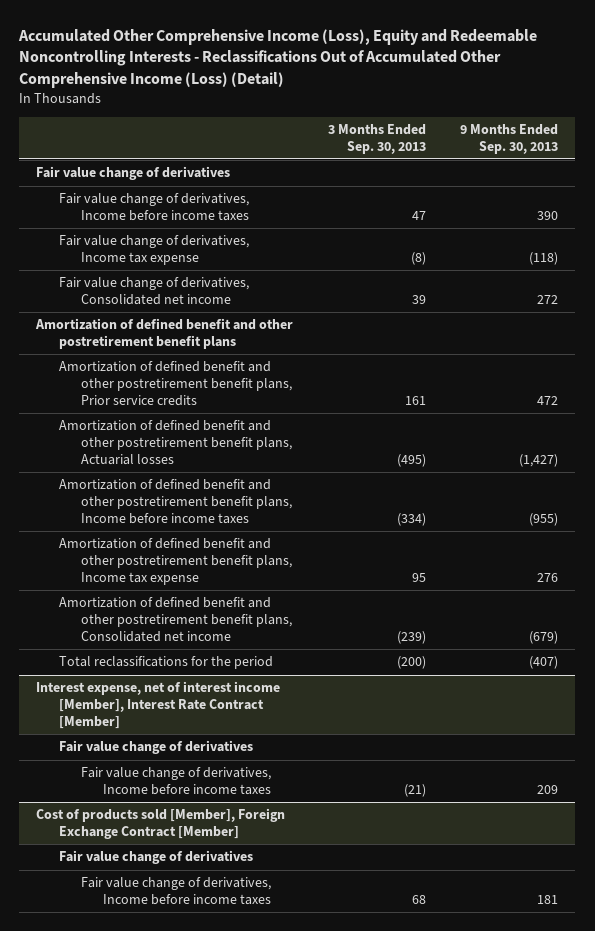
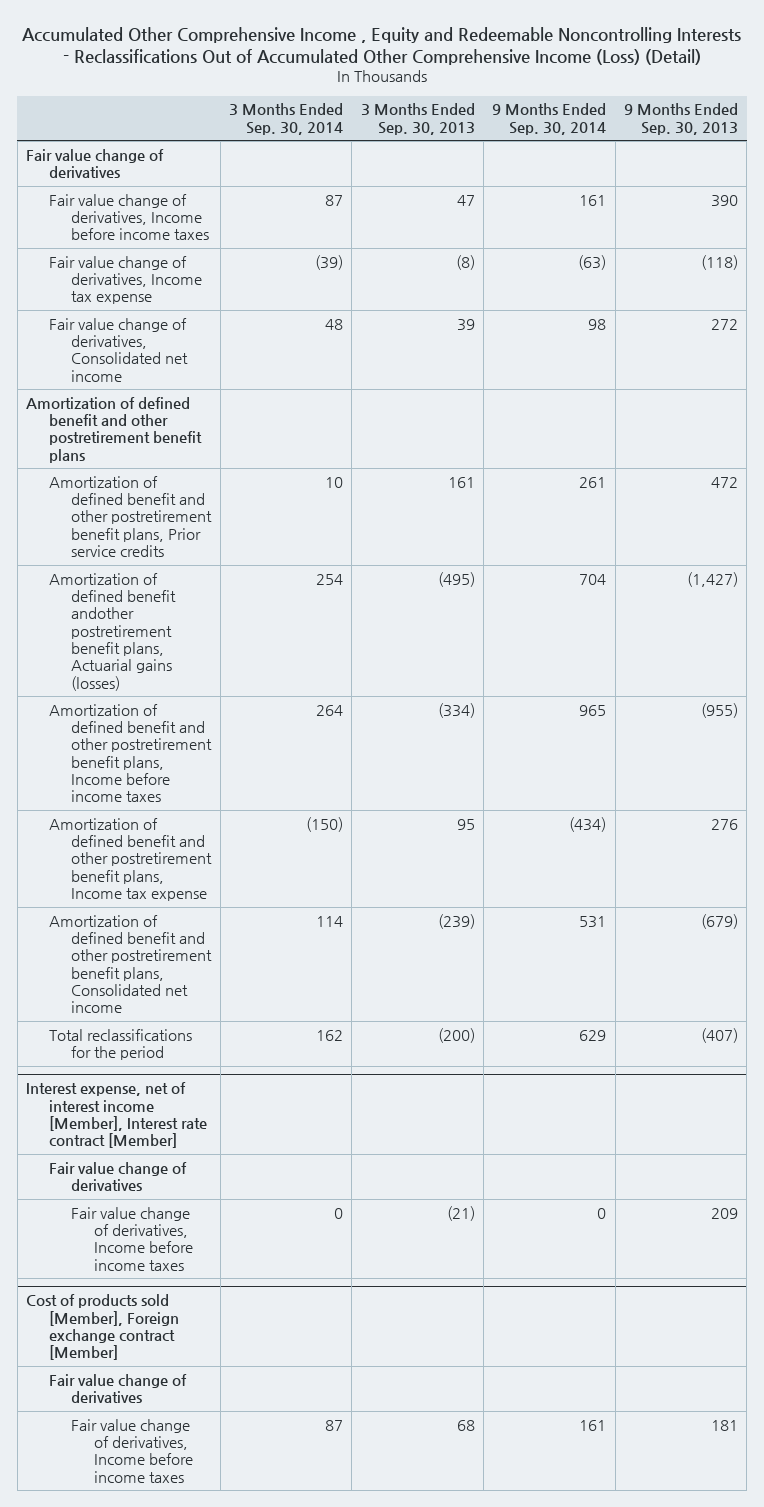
- Accumulated Other Comprehensive Income (Loss), Equity and Redeemable Noncontrolling Interests - Reclassifications Out of Accumulated Other Comprehensive Income (Loss) (Detail)
+ Accumulated Other Comprehensive Income , Equity and Redeemable Noncontrolling Interests - Reclassifications Out of Accumulated Other Comprehensive Income (Loss) (Detail)
- | 3 Months Ended Sep. 30, 2013 | 9 Months Ended Sep. 30, 2013
+ | 3 Months Ended Sep. 30, 2014 | 3 Months Ended Sep. 30, 2013 | 9 Months Ended Sep. 30, 2014 | 9 Months Ended Sep. 30, 2013
- Amortization of defined benefit and other postretirement benefit plans, Actuarial losses | (495) | (1,427)
+ Amortization of defined benefit andother postretirement benefit plans, Actuarial gains (losses) | 254 | (495) | 704 | (1,427)
- Interest expense, net of interest income [Member], Interest Rate Contract [Member]
+ Interest expense, net of interest income [Member], Interest rate contract [Member]
- Cost of products sold [Member], Foreign Exchange Contract [Member]
+ Cost of products sold [Member], Foreign exchange contract [Member]

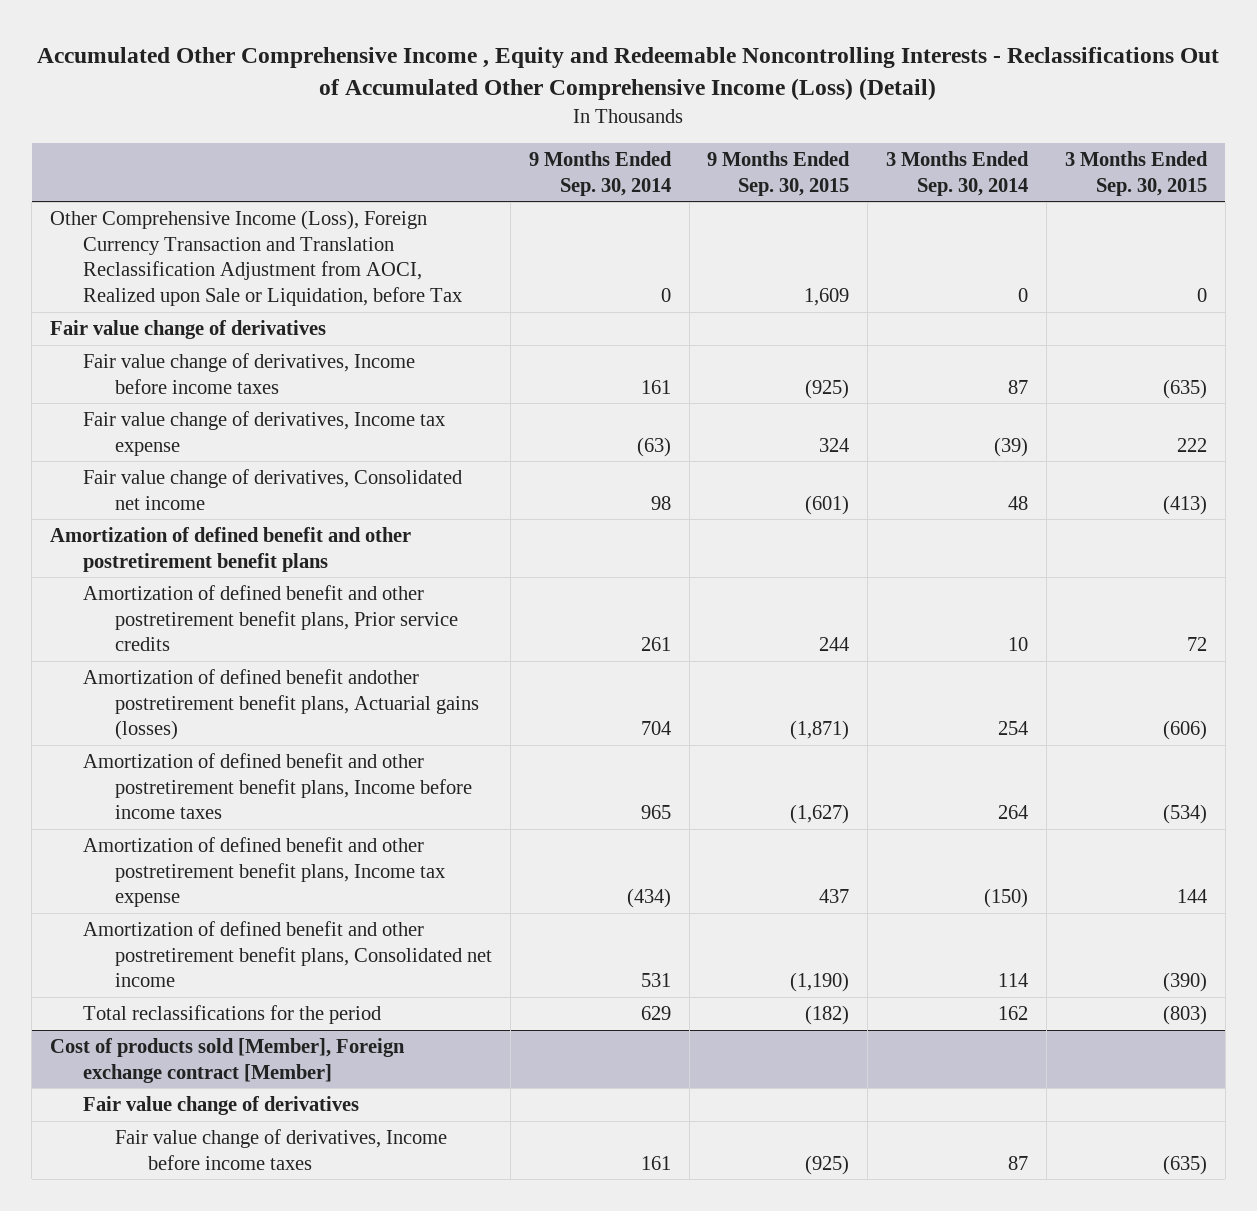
- | 3 Months Ended Sep. 30, 2014 | 3 Months Ended Sep. 30, 2013 | 9 Months Ended Sep. 30, 2014 | 9 Months Ended Sep. 30, 2013
+ | 9 Months Ended Sep. 30, 2014 | 9 Months Ended Sep. 30, 2015 | 3 Months Ended Sep. 30, 2014 | 3 Months Ended Sep. 30, 2015
+ Other Comprehensive Income (Loss), Foreign Currency Transaction and Translation Reclassification Adjustment from AOCI, Realized upon Sale or Liquidation, before Tax | 0 | 1,609 | 0 | 0
- Interest expense, net of interest income [Member], Interest rate contract [Member]
- Fair value change of derivatives
- Fair value change of derivatives, Income before income taxes | 0 | (21) | 0 | 209

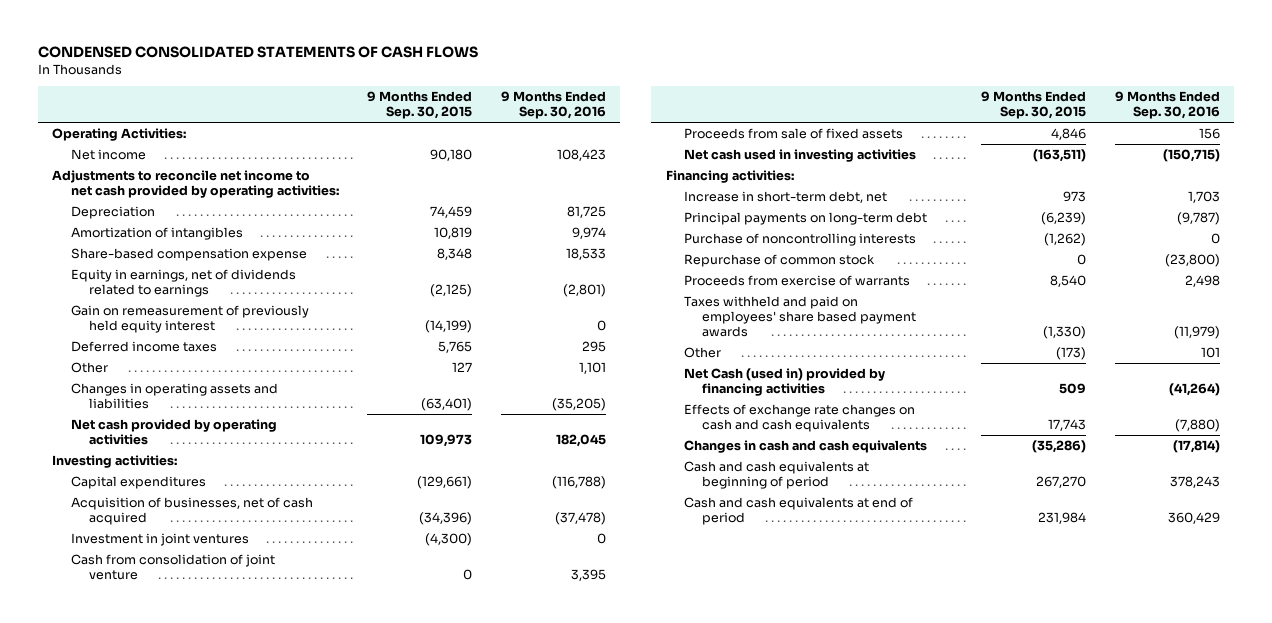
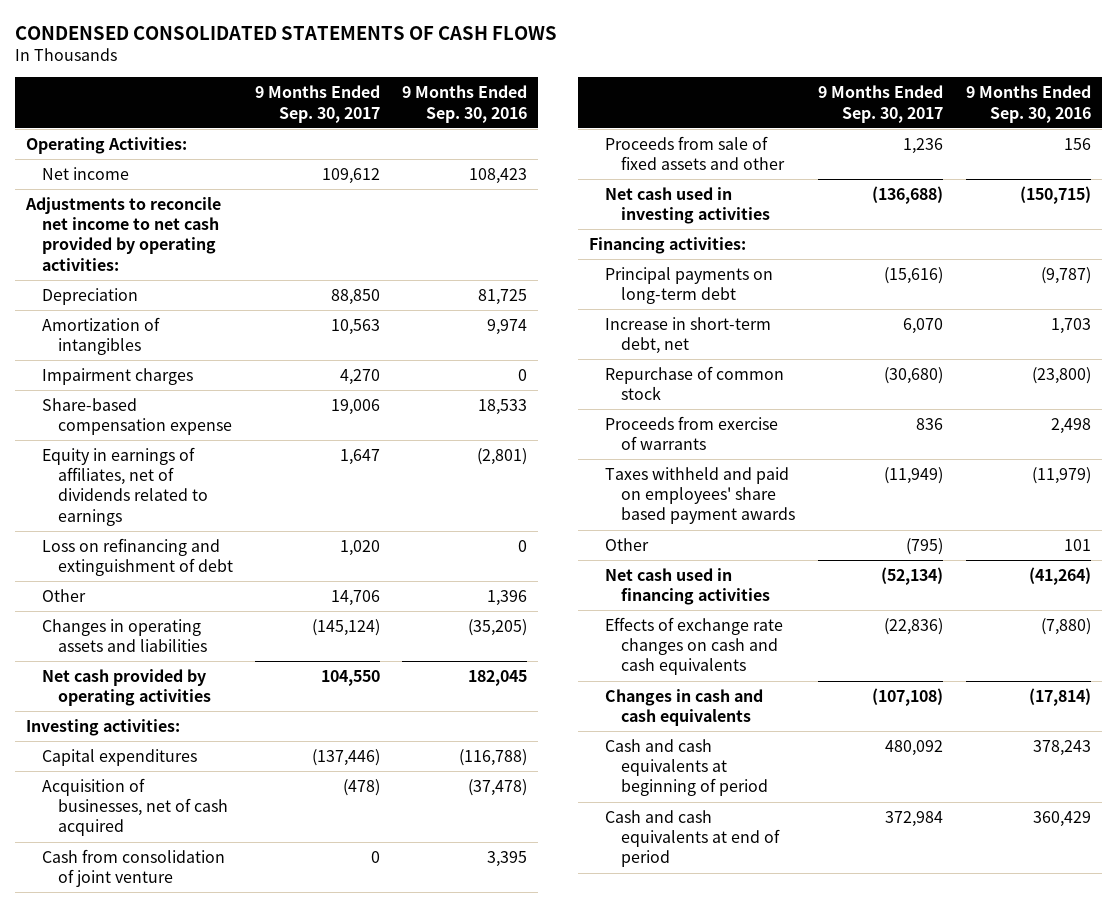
- | 9 Months Ended Sep. 30, 2015 | 9 Months Ended Sep. 30, 2016
+ | 9 Months Ended Sep. 30, 2017 | 9 Months Ended Sep. 30, 2016
+ Impairment charges | 4,270 | 0
- Equity in earnings, net of dividends related to earnings | (2,125) | (2,801)
- Gain on remeasurement of previously held equity interest | (14,199) | 0
- Deferred income taxes | 5,765 | 295
- Other | 127 | 1,101
+ Equity in earnings of affiliates, net of dividends related to earnings | 1,647 | (2,801)
+ Loss on refinancing and extinguishment of debt | 1,020 | 0
+ Other | 14,706 | 1,396
- Investment in joint ventures | (4,300) | 0
- Proceeds from sale of fixed assets | 4,846 | 156
+ Proceeds from sale of fixed assets and other | 1,236 | 156
- Purchase of noncontrolling interests | (1,262) | 0
moved down: Increase in short-term debt, net | 6,070 | 1,703
- Net Cash (used in) provided by financing activities | 509 | (41,264)
+ Net cash used in financing activities | (52,134) | (41,264)

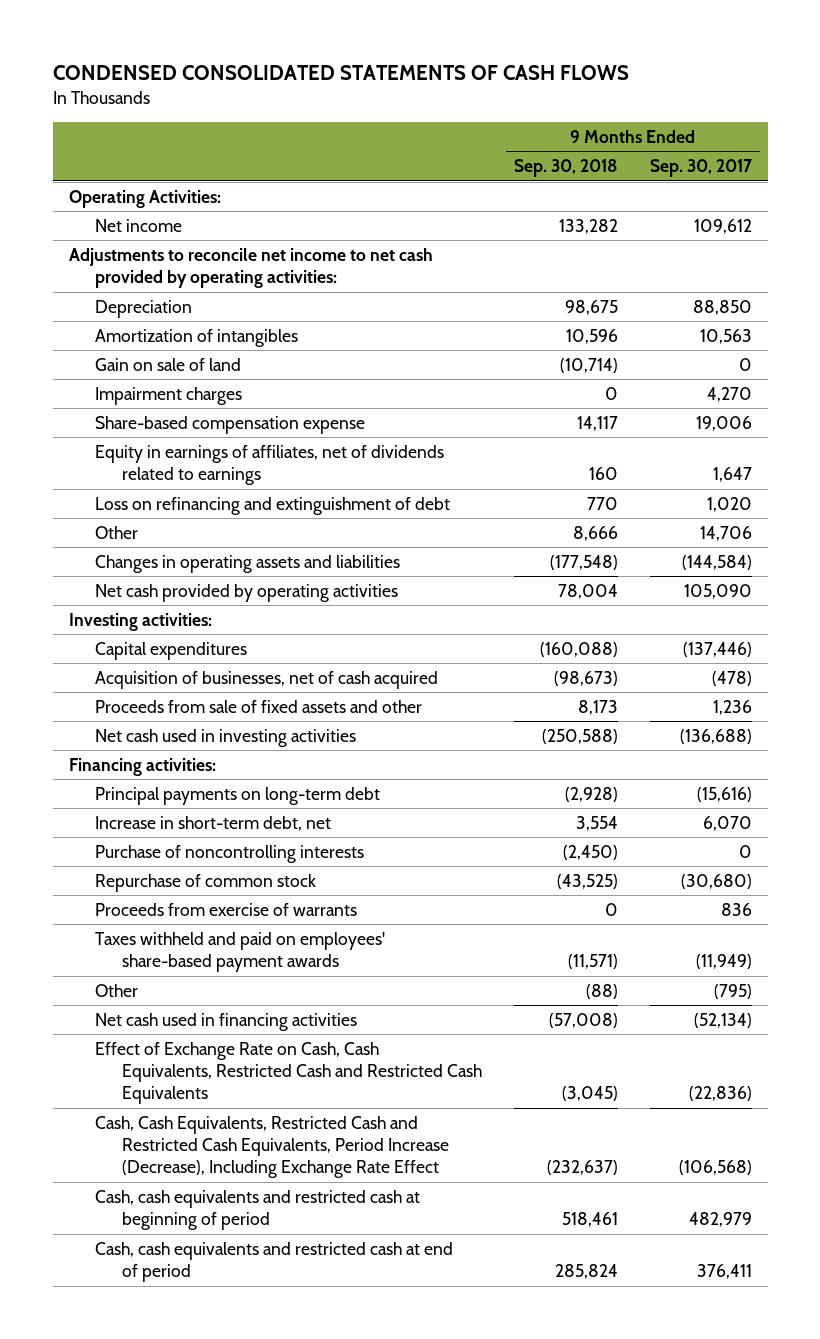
- | 9 Months Ended Sep. 30, 2017 | 9 Months Ended Sep. 30, 2016
+ | 9 Months Ended Sep. 30, 2018 | 9 Months Ended Sep. 30, 2017
+ Gain on sale of land | (10,714) | 0
- Changes in operating assets and liabilities | (145,124) | (35,205)
- Net cash provided by operating activities | 104,550 | 182,045
+ Changes in operating assets and liabilities | (177,548) | (144,584)
+ Net cash provided by operating activities | 78,004 | 105,090
- Cash from consolidation of joint venture | 0 | 3,395
+ Purchase of noncontrolling interests | (2,450) | 0
- Taxes withheld and paid on employees' share based payment awards | (11,949) | (11,979)
+ Taxes withheld and paid on employees' share-based payment awards | (11,571) | (11,949)
- Effects of exchange rate changes on cash and cash equivalents | (22,836) | (7,880)
- Changes in cash and cash equivalents | (107,108) | (17,814)
- Cash and cash equivalents at beginning of period | 480,092 | 378,243
- Cash and cash equivalents at end of period | 372,984 | 360,429
+ Effect of Exchange Rate on Cash, Cash Equivalents, Restricted Cash and Restricted Cash Equivalents | (3,045) | (22,836)
+ Cash, Cash Equivalents, Restricted Cash and Restricted Cash Equivalents, Period Increase (Decrease), Including Exchange Rate Effect | (232,637) | (106,568)
+ Cash, cash equivalents and restricted cash at beginning of period | 518,461 | 482,979
+ Cash, cash equivalents and restricted cash at end of period | 285,824 | 376,411

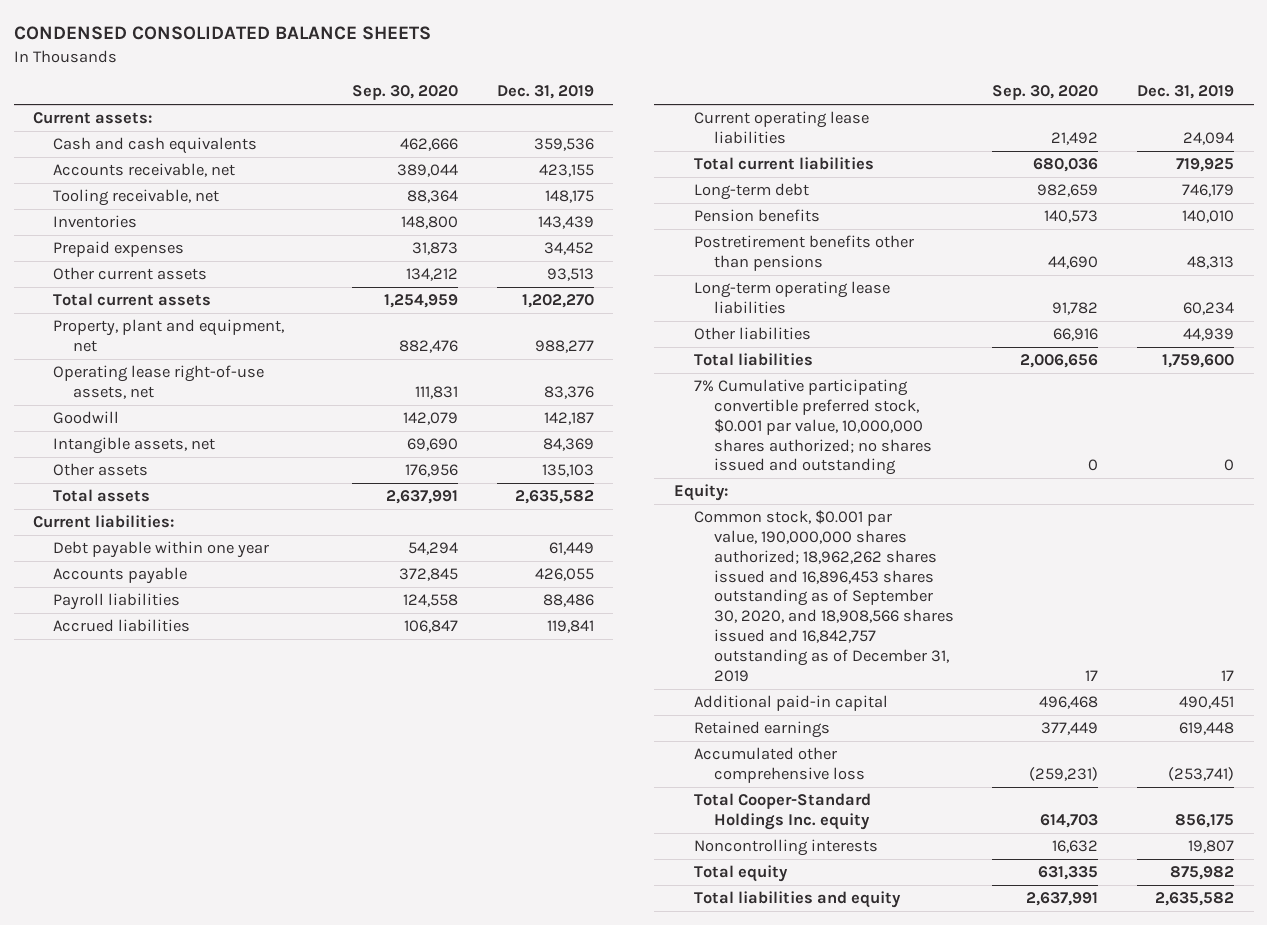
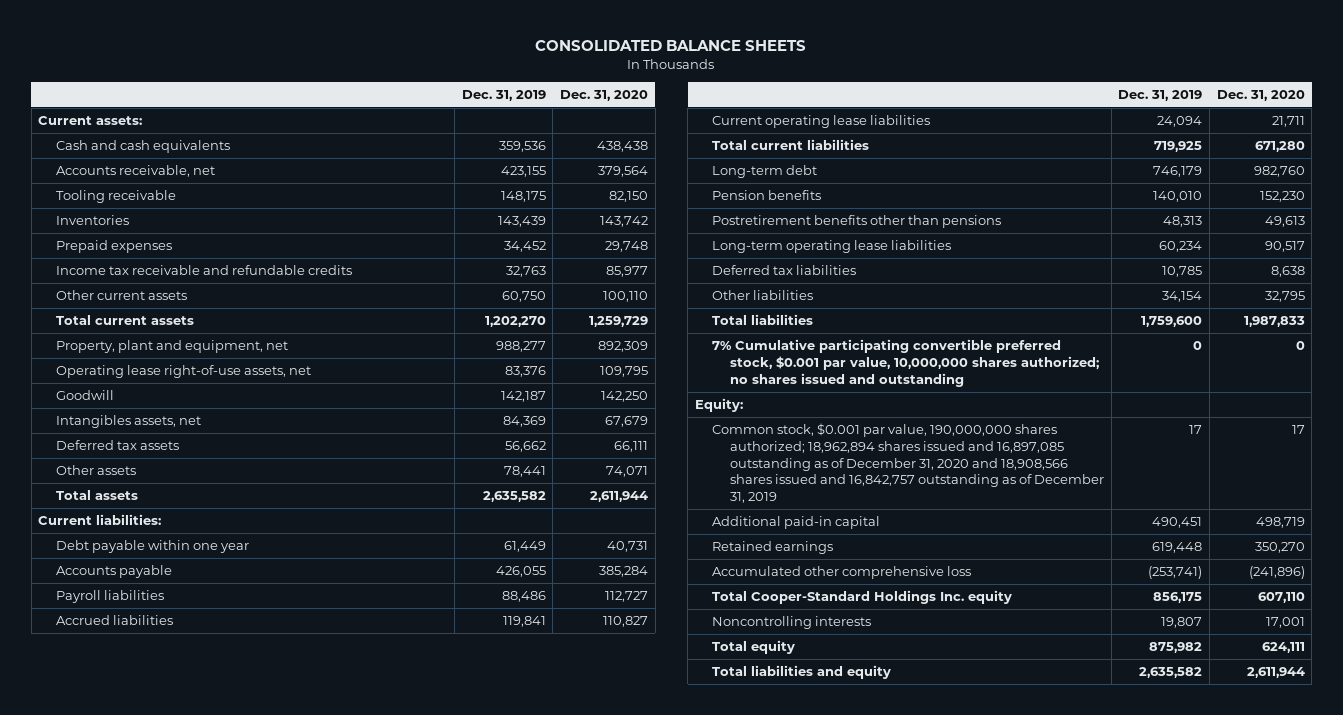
- CONDENSED CONSOLIDATED BALANCE SHEETS
+ CONSOLIDATED BALANCE SHEETS
- | Sep. 30, 2020 | Dec. 31, 2019
+ | Dec. 31, 2019 | Dec. 31, 2020
- Tooling receivable, net | 88,364 | 148,175
+ Tooling receivable | 148,175 | 82,150
- Other current assets | 134,212 | 93,513
+ Income tax receivable and refundable credits | 32,763 | 85,977
+ Other current assets | 60,750 | 100,110
- Intangible assets, net | 69,690 | 84,369
- Other assets | 176,956 | 135,103
+ Intangibles assets, net | 84,369 | 67,679
+ Deferred tax assets | 56,662 | 66,111
+ Other assets | 78,441 | 74,071
- Other liabilities | 66,916 | 44,939
+ Deferred tax liabilities | 10,785 | 8,638
+ Other liabilities | 34,154 | 32,795
- Common stock, $0.001 par value, 190,000,000 shares authorized; 18,962,262 shares issued and 16,896,453 shares outstanding as of September 30, 2020, and 18,908,566 shares issued and 16,842,757 outstanding as of December 31, 2019 | 17 | 17
+ Common stock, $0.001 par value, 190,000,000 shares authorized; 18,962,894 shares issued and 16,897,085 outstanding as of December 31, 2020 and 18,908,566 shares issued and 16,842,757 outstanding as of December 31, 2019 | 17 | 17

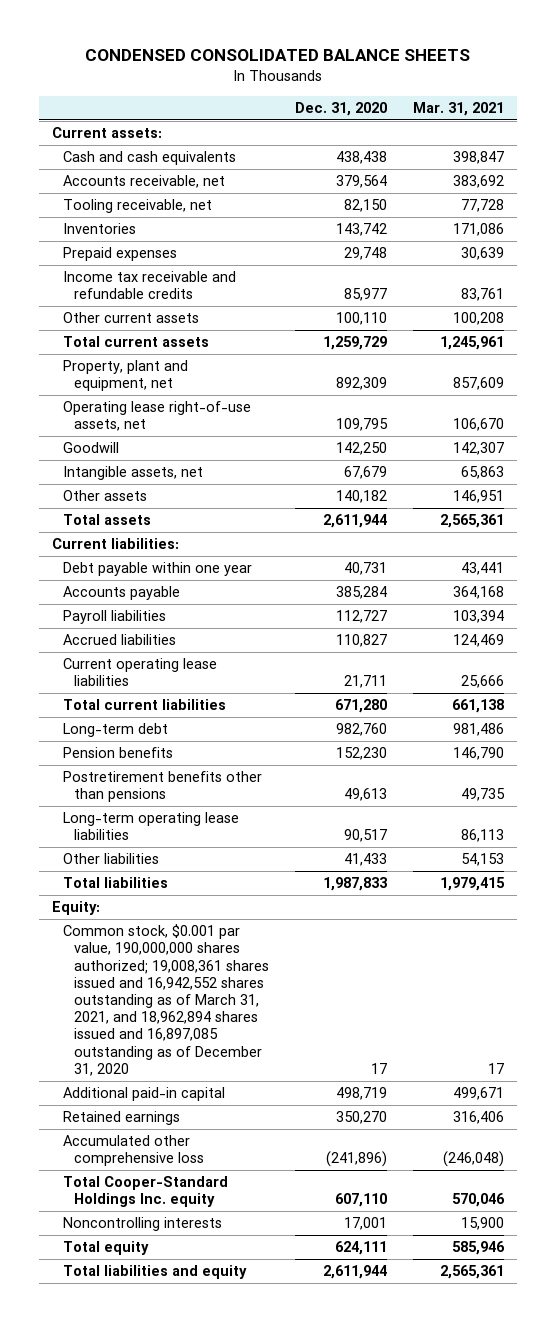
- CONSOLIDATED BALANCE SHEETS
+ CONDENSED CONSOLIDATED BALANCE SHEETS
- | Dec. 31, 2019 | Dec. 31, 2020
+ | Dec. 31, 2020 | Mar. 31, 2021
- Tooling receivable | 148,175 | 82,150
+ Tooling receivable, net | 82,150 | 77,728
- Intangibles assets, net | 84,369 | 67,679
- Deferred tax assets | 56,662 | 66,111
- Other assets | 78,441 | 74,071
+ Intangible assets, net | 67,679 | 65,863
+ Other assets | 140,182 | 146,951
- Deferred tax liabilities | 10,785 | 8,638
- Other liabilities | 34,154 | 32,795
+ Other liabilities | 41,433 | 54,153
- 7% Cumulative participating convertible preferred stock, $0.001 par value, 10,000,000 shares authorized; no shares issued and outstanding | 0 | 0
- Common stock, $0.001 par value, 190,000,000 shares authorized; 18,962,894 shares issued and 16,897,085 outstanding as of December 31, 2020 and 18,908,566 shares issued and 16,842,757 outstanding as of December 31, 2019 | 17 | 17
+ Common stock, $0.001 par value, 190,000,000 shares authorized; 19,008,361 shares issued and 16,942,552 shares outstanding as of March 31, 2021, and 18,962,894 shares issued and 16,897,085 outstanding as of December 31, 2020 | 17 | 17

